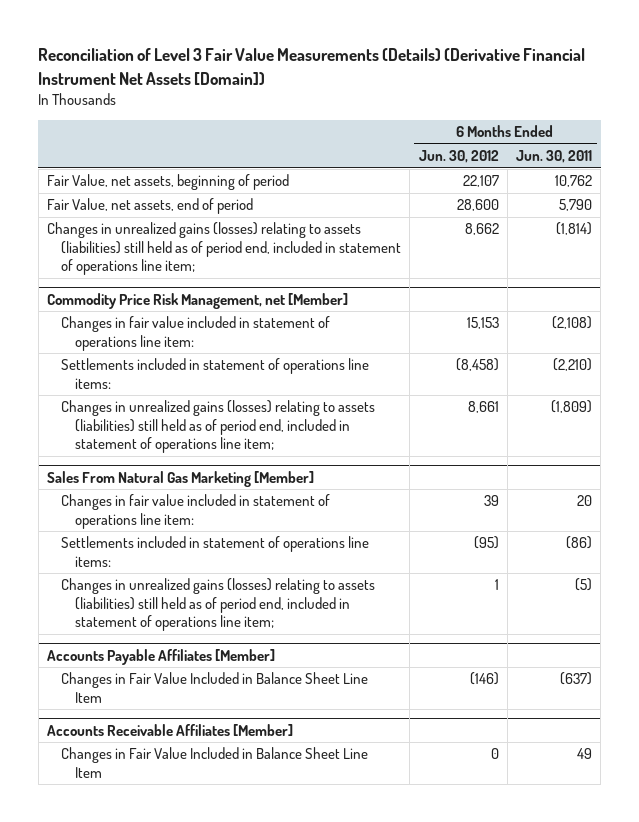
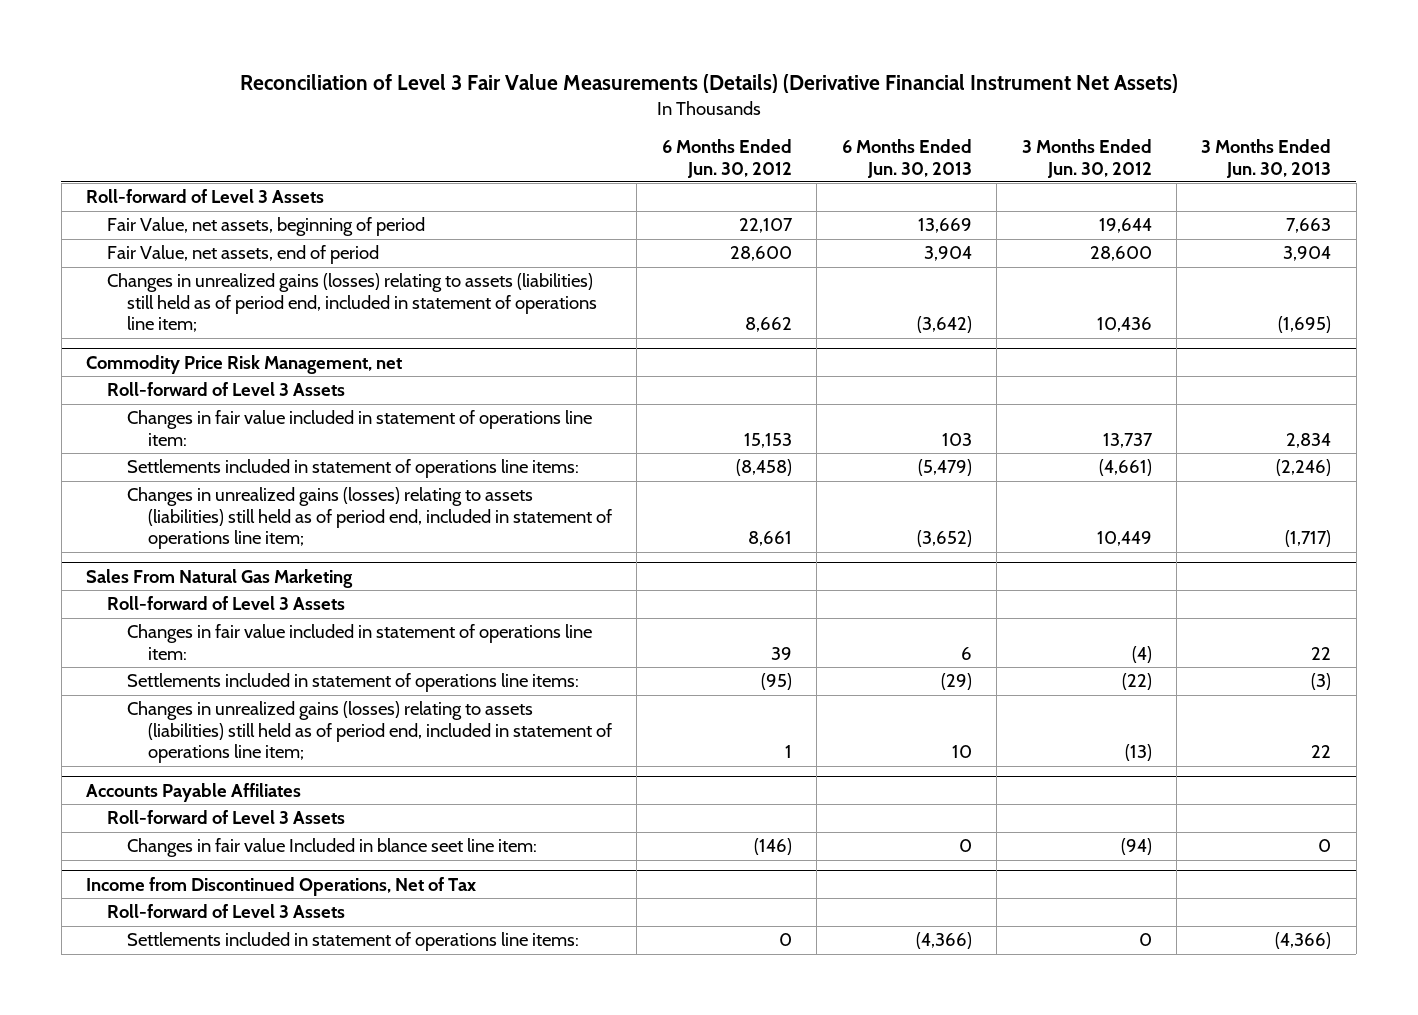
- Reconciliation of Level 3 Fair Value Measurements (Details) (Derivative Financial Instrument Net Assets [Domain])
+ Reconciliation of Level 3 Fair Value Measurements (Details) (Derivative Financial Instrument Net Assets)
- | 6 Months Ended Jun. 30, 2012 | 6 Months Ended Jun. 30, 2011
+ | 6 Months Ended Jun. 30, 2012 | 6 Months Ended Jun. 30, 2013 | 3 Months Ended Jun. 30, 2012 | 3 Months Ended Jun. 30, 2013
+ Roll-forward of Level 3 Assets
- Commodity Price Risk Management, net [Member]
+ Commodity Price Risk Management, net
+ Roll-forward of Level 3 Assets
- Sales From Natural Gas Marketing [Member]
+ Sales From Natural Gas Marketing
+ Roll-forward of Level 3 Assets
- Accounts Payable Affiliates [Member]
- Changes in Fair Value Included in Balance Sheet Line Item | (146) | (637)
- Accounts Receivable Affiliates [Member]
- Changes in Fair Value Included in Balance Sheet Line Item | 0 | 49
+ Accounts Payable Affiliates
+ Roll-forward of Level 3 Assets
+ Changes in fair value Included in blance seet line item: | (146) | 0 | (94) | 0
+ Income from Discontinued Operations, Net of Tax
+ Roll-forward of Level 3 Assets
+ Settlements included in statement of operations line items: | 0 | (4,366) | 0 | (4,366)

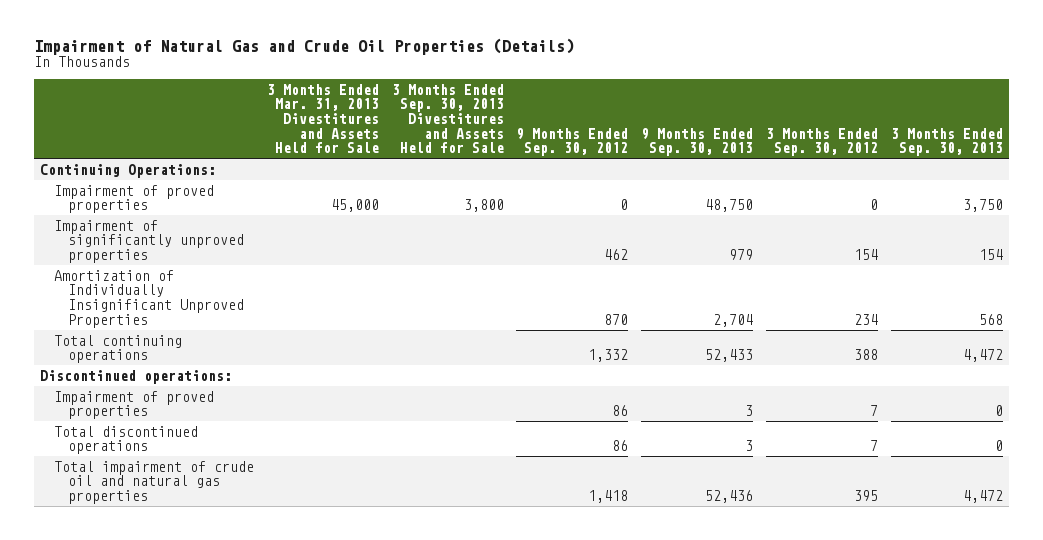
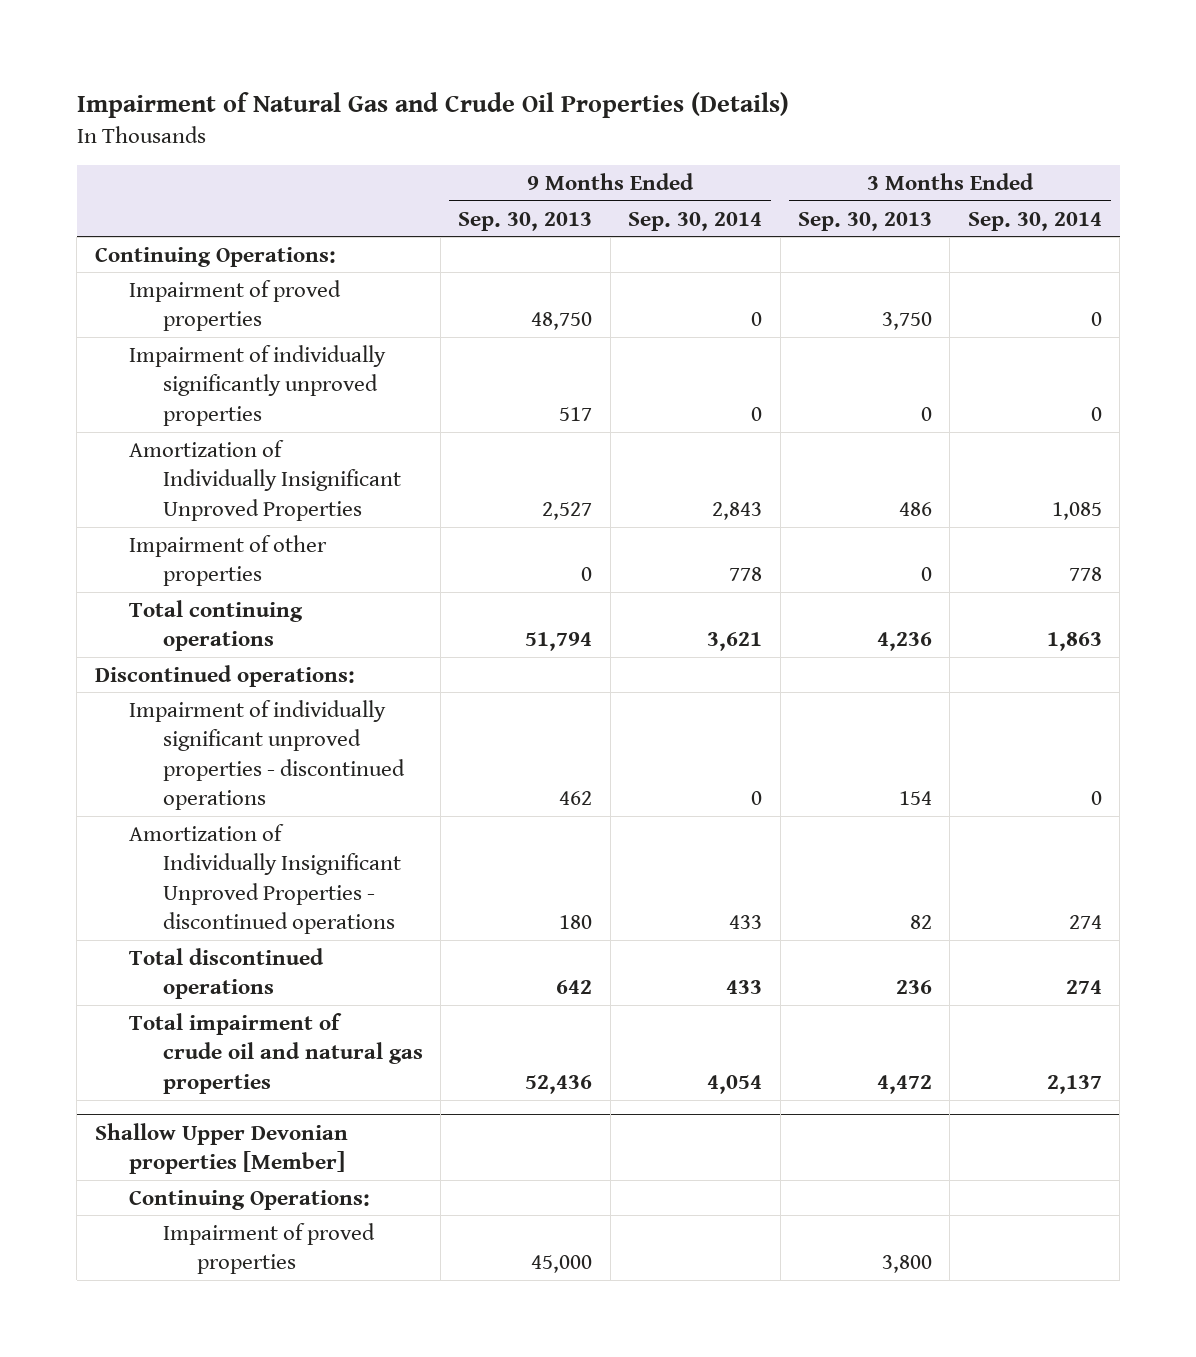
- | 3 Months Ended Mar. 31, 2013 Divestitures and Assets Held for Sale | 3 Months Ended Sep. 30, 2013 Divestitures and Assets Held for Sale | 9 Months Ended Sep. 30, 2012 | 9 Months Ended Sep. 30, 2013 | 3 Months Ended Sep. 30, 2012 | 3 Months Ended Sep. 30, 2013
+ | 9 Months Ended Sep. 30, 2013 | 9 Months Ended Sep. 30, 2014 | 3 Months Ended Sep. 30, 2013 | 3 Months Ended Sep. 30, 2014
- Impairment of significantly unproved properties | | | 462 | 979 | 154 | 154
- Amortization of Individually Insignificant Unproved Properties | | | 870 | 2,704 | 234 | 568
- Total continuing operations | | | 1,332 | 52,433 | 388 | 4,472
+ Impairment of individually significantly unproved properties | 517 | 0 | 0 | 0
+ Amortization of Individually Insignificant Unproved Properties | 2,527 | 2,843 | 486 | 1,085
+ Impairment of other properties | 0 | 778 | 0 | 778
+ Total continuing operations | 51,794 | 3,621 | 4,236 | 1,863
- Impairment of proved properties | | | 86 | 3 | 7 | 0
- Total discontinued operations | | | 86 | 3 | 7 | 0
+ Impairment of individually significant unproved properties - discontinued operations | 462 | 0 | 154 | 0
+ Amortization of Individually Insignificant Unproved Properties - discontinued operations | 180 | 433 | 82 | 274
+ Total discontinued operations | 642 | 433 | 236 | 274
+ Shallow Upper Devonian properties [Member]
+ Continuing Operations:
+ Impairment of proved properties | 45,000 | | 3,800 |

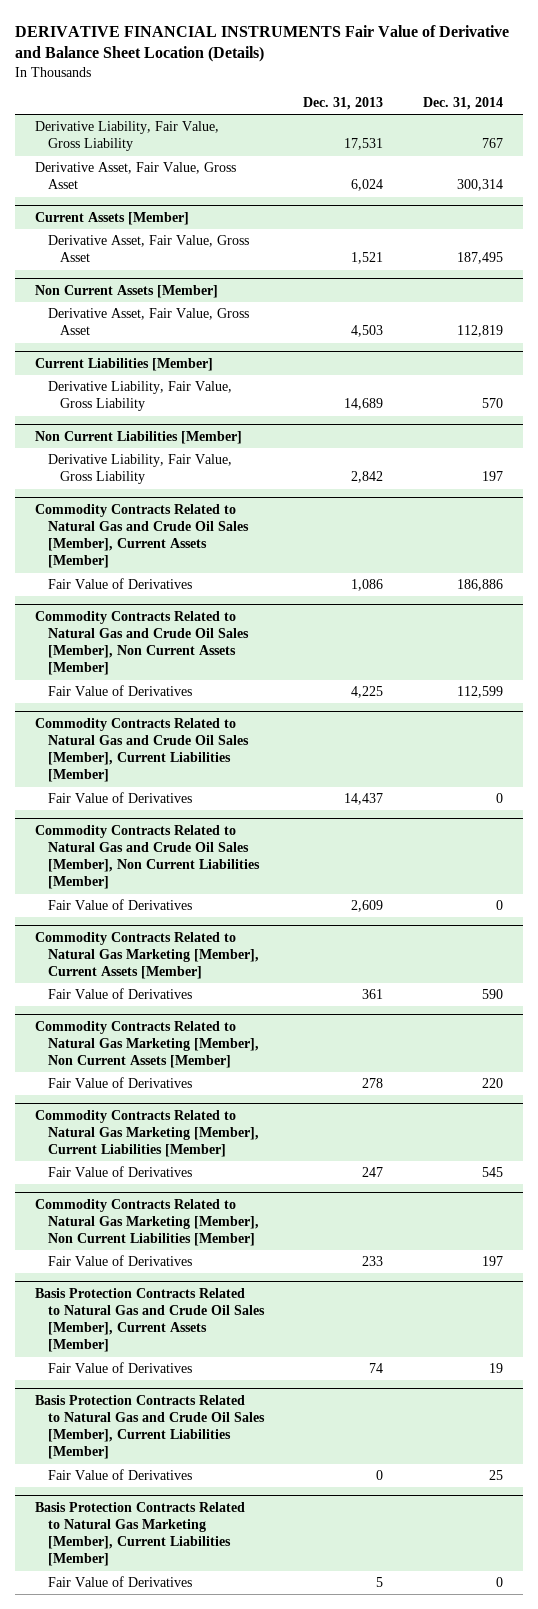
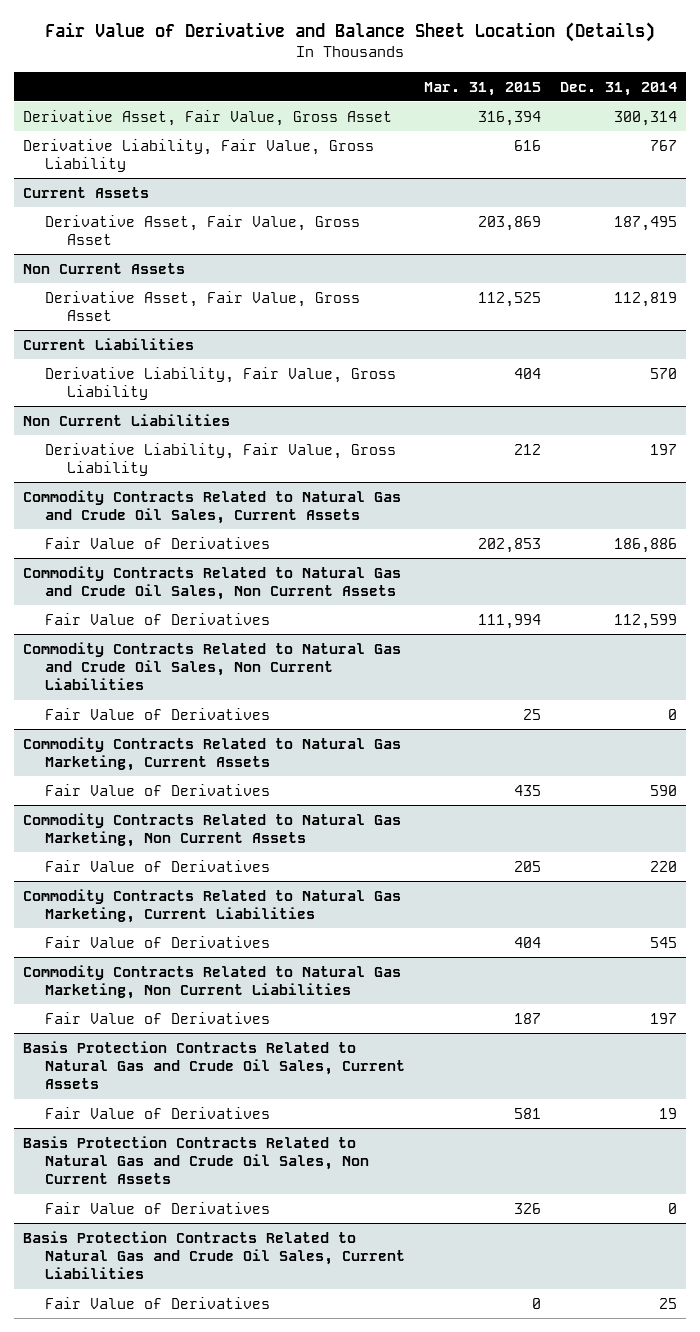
- DERIVATIVE FINANCIAL INSTRUMENTS Fair Value of Derivative and Balance Sheet Location (Details)
+ Fair Value of Derivative and Balance Sheet Location (Details)
- | Dec. 31, 2013 | Dec. 31, 2014
+ | Mar. 31, 2015 | Dec. 31, 2014
- Current Assets [Member]
moved down: Derivative Liability, Fair Value, Gross Liability | 616 | 767
+ Current Assets
- Non Current Assets [Member]
+ Non Current Assets
- Current Liabilities [Member]
+ Current Liabilities
- Non Current Liabilities [Member]
+ Non Current Liabilities
- Commodity Contracts Related to Natural Gas and Crude Oil Sales [Member], Current Assets [Member]
+ Commodity Contracts Related to Natural Gas and Crude Oil Sales, Current Assets
- Commodity Contracts Related to Natural Gas and Crude Oil Sales [Member], Non Current Assets [Member]
+ Commodity Contracts Related to Natural Gas and Crude Oil Sales, Non Current Assets
- Commodity Contracts Related to Natural Gas and Crude Oil Sales [Member], Current Liabilities [Member]
- Fair Value of Derivatives | 14,437 | 0
- Commodity Contracts Related to Natural Gas and Crude Oil Sales [Member], Non Current Liabilities [Member]
+ Commodity Contracts Related to Natural Gas and Crude Oil Sales, Non Current Liabilities
- Commodity Contracts Related to Natural Gas Marketing [Member], Current Assets [Member]
+ Commodity Contracts Related to Natural Gas Marketing, Current Assets
- Commodity Contracts Related to Natural Gas Marketing [Member], Non Current Assets [Member]
+ Commodity Contracts Related to Natural Gas Marketing, Non Current Assets
- Commodity Contracts Related to Natural Gas Marketing [Member], Current Liabilities [Member]
+ Commodity Contracts Related to Natural Gas Marketing, Current Liabilities
- Commodity Contracts Related to Natural Gas Marketing [Member], Non Current Liabilities [Member]
+ Commodity Contracts Related to Natural Gas Marketing, Non Current Liabilities
- Basis Protection Contracts Related to Natural Gas and Crude Oil Sales [Member], Current Assets [Member]
+ Basis Protection Contracts Related to Natural Gas and Crude Oil Sales, Current Assets
- Basis Protection Contracts Related to Natural Gas and Crude Oil Sales [Member], Current Liabilities [Member]
- Fair Value of Derivatives | 0 | 25
- Basis Protection Contracts Related to Natural Gas Marketing [Member], Current Liabilities [Member]
+ Basis Protection Contracts Related to Natural Gas and Crude Oil Sales, Non Current Assets
+ Basis Protection Contracts Related to Natural Gas and Crude Oil Sales, Current Liabilities
+ Fair Value of Derivatives | 0 | 25

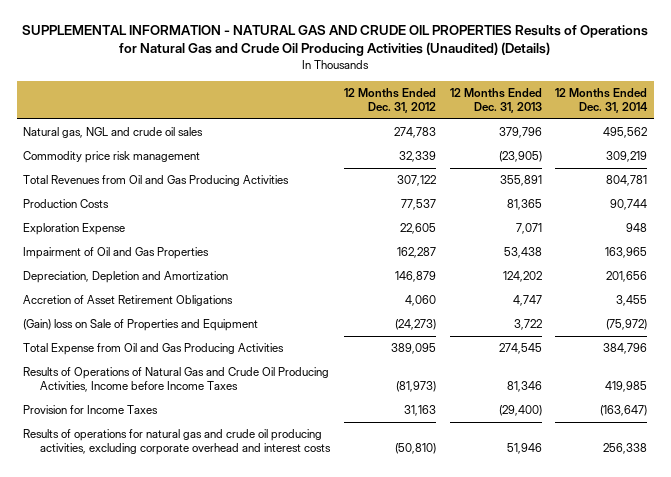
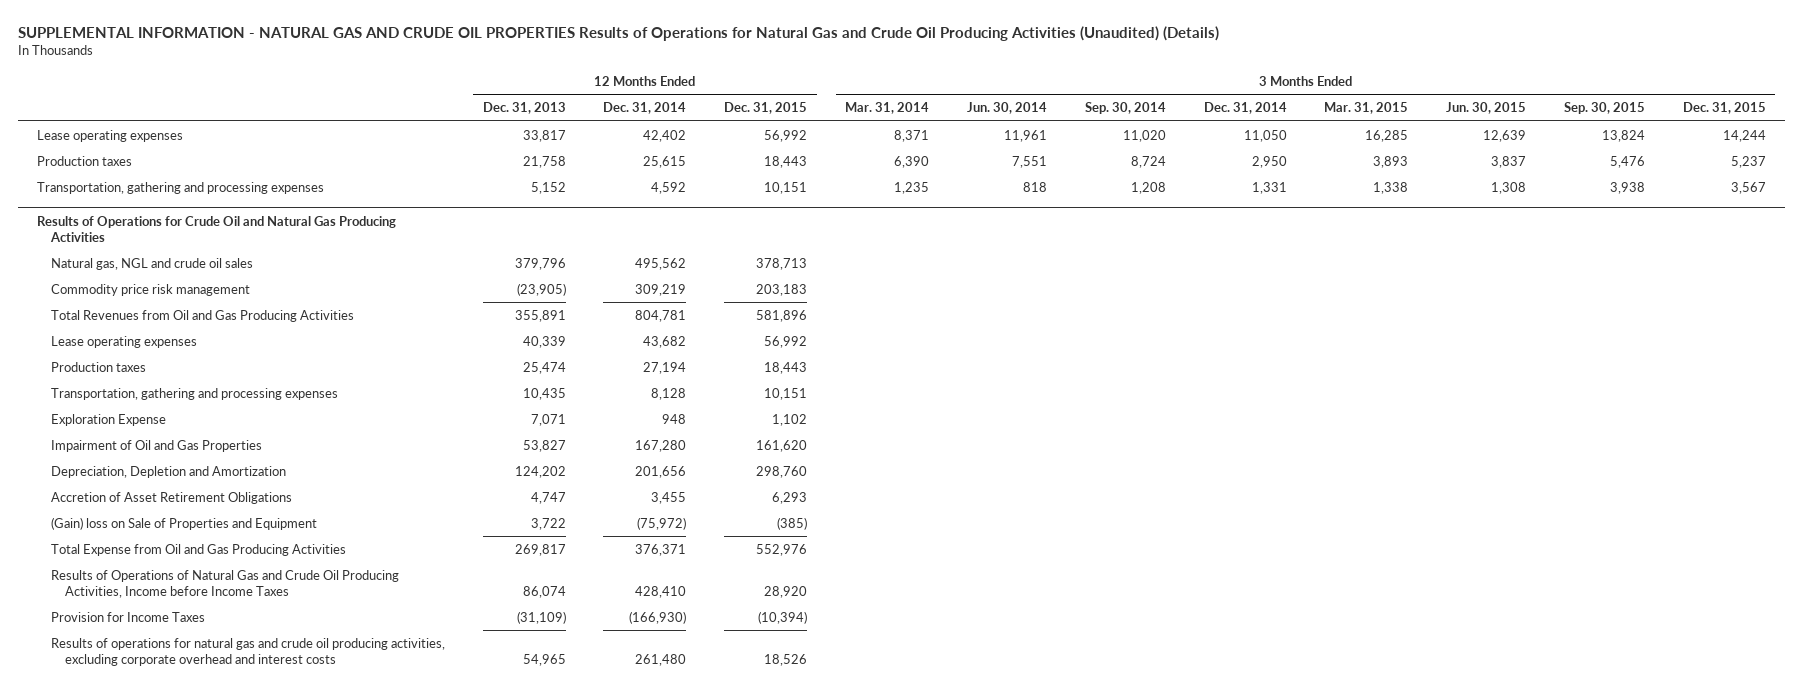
- | 12 Months Ended Dec. 31, 2012 | 12 Months Ended Dec. 31, 2013 | 12 Months Ended Dec. 31, 2014
+ | 12 Months Ended Dec. 31, 2013 | 12 Months Ended Dec. 31, 2014 | 12 Months Ended Dec. 31, 2015 | 3 Months Ended Mar. 31, 2014 | 3 Months Ended Jun. 30, 2014 | 3 Months Ended Sep. 30, 2014 | 3 Months Ended Dec. 31, 2014 | 3 Months Ended Mar. 31, 2015 | 3 Months Ended Jun. 30, 2015 | 3 Months Ended Sep. 30, 2015 | 3 Months Ended Dec. 31, 2015
+ Lease operating expenses | 33,817 | 42,402 | 56,992 | 8,371 | 11,961 | 11,020 | 11,050 | 16,285 | 12,639 | 13,824 | 14,244
+ Production taxes | 21,758 | 25,615 | 18,443 | 6,390 | 7,551 | 8,724 | 2,950 | 3,893 | 3,837 | 5,476 | 5,237
+ Transportation, gathering and processing expenses | 5,152 | 4,592 | 10,151 | 1,235 | 818 | 1,208 | 1,331 | 1,338 | 1,308 | 3,938 | 3,567
+ Results of Operations for Crude Oil and Natural Gas Producing Activities
- Production Costs | 77,537 | 81,365 | 90,744
+ Lease operating expenses | 40,339 | 43,682 | 56,992 | | | | | | | |
+ Production taxes | 25,474 | 27,194 | 18,443 | | | | | | | |
+ Transportation, gathering and processing expenses | 10,435 | 8,128 | 10,151 | | | | | | | |
- Impairment of Oil and Gas Properties | 162,287 | 53,438 | 163,965
+ Impairment of Oil and Gas Properties | 53,827 | 167,280 | 161,620 | | | | | | | |
- Total Expense from Oil and Gas Producing Activities | 389,095 | 274,545 | 384,796
- Results of Operations of Natural Gas and Crude Oil Producing Activities, Income before Income Taxes | (81,973) | 81,346 | 419,985
- Provision for Income Taxes | 31,163 | (29,400) | (163,647)
- Results of operations for natural gas and crude oil producing activities, excluding corporate overhead and interest costs | (50,810) | 51,946 | 256,338
+ Total Expense from Oil and Gas Producing Activities | 269,817 | 376,371 | 552,976 | | | | | | | |
+ Results of Operations of Natural Gas and Crude Oil Producing Activities, Income before Income Taxes | 86,074 | 428,410 | 28,920 | | | | | | | |
+ Provision for Income Taxes | (31,109) | (166,930) | (10,394) | | | | | | | |
+ Results of operations for natural gas and crude oil producing activities, excluding corporate overhead and interest costs | 54,965 | 261,480 | 18,526 | | | | | | | |

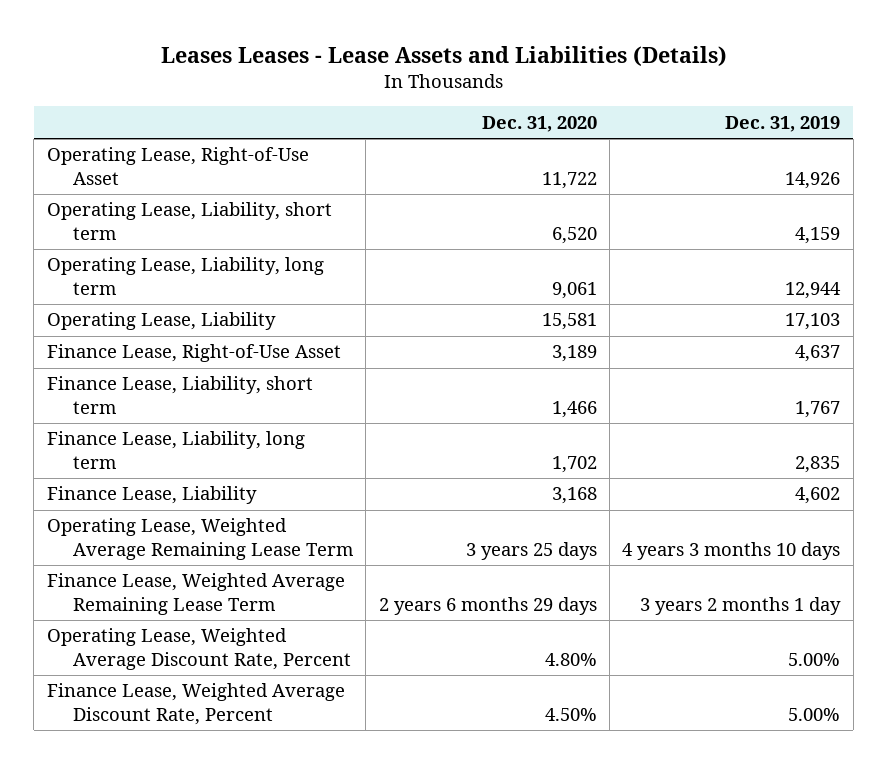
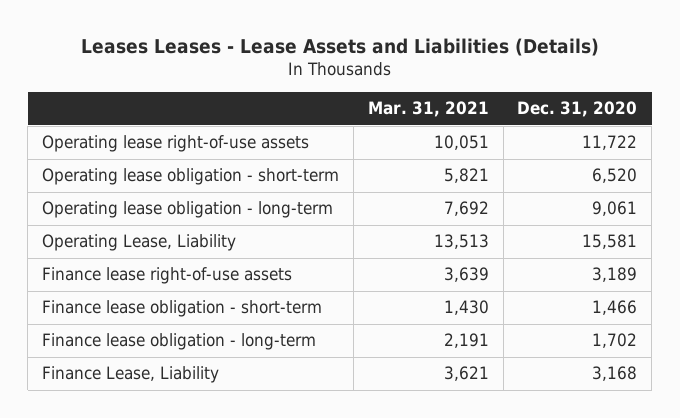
- | Dec. 31, 2020 | Dec. 31, 2019
+ | Mar. 31, 2021 | Dec. 31, 2020
- Operating Lease, Right-of-Use Asset | 11,722 | 14,926
- Operating Lease, Liability, short term | 6,520 | 4,159
- Operating Lease, Liability, long term | 9,061 | 12,944
+ Operating lease right-of-use assets | 10,051 | 11,722
+ Operating lease obligation - short-term | 5,821 | 6,520
+ Operating lease obligation - long-term | 7,692 | 9,061
- Finance Lease, Right-of-Use Asset | 3,189 | 4,637
- Finance Lease, Liability, short term | 1,466 | 1,767
- Finance Lease, Liability, long term | 1,702 | 2,835
+ Finance lease right-of-use assets | 3,639 | 3,189
+ Finance lease obligation - short-term | 1,430 | 1,466
+ Finance lease obligation - long-term | 2,191 | 1,702
- Operating Lease, Weighted Average Remaining Lease Term | 3 years 25 days | 4 years 3 months 10 days
- Finance Lease, Weighted Average Remaining Lease Term | 2 years 6 months 29 days | 3 years 2 months 1 day
- Operating Lease, Weighted Average Discount Rate, Percent | 4.80% | 5.00%
- Finance Lease, Weighted Average Discount Rate, Percent | 4.50% | 5.00%

